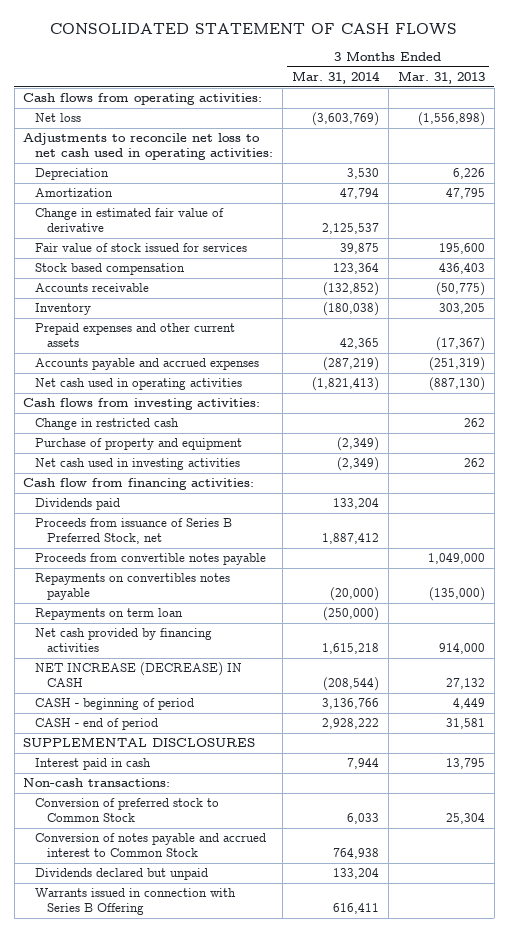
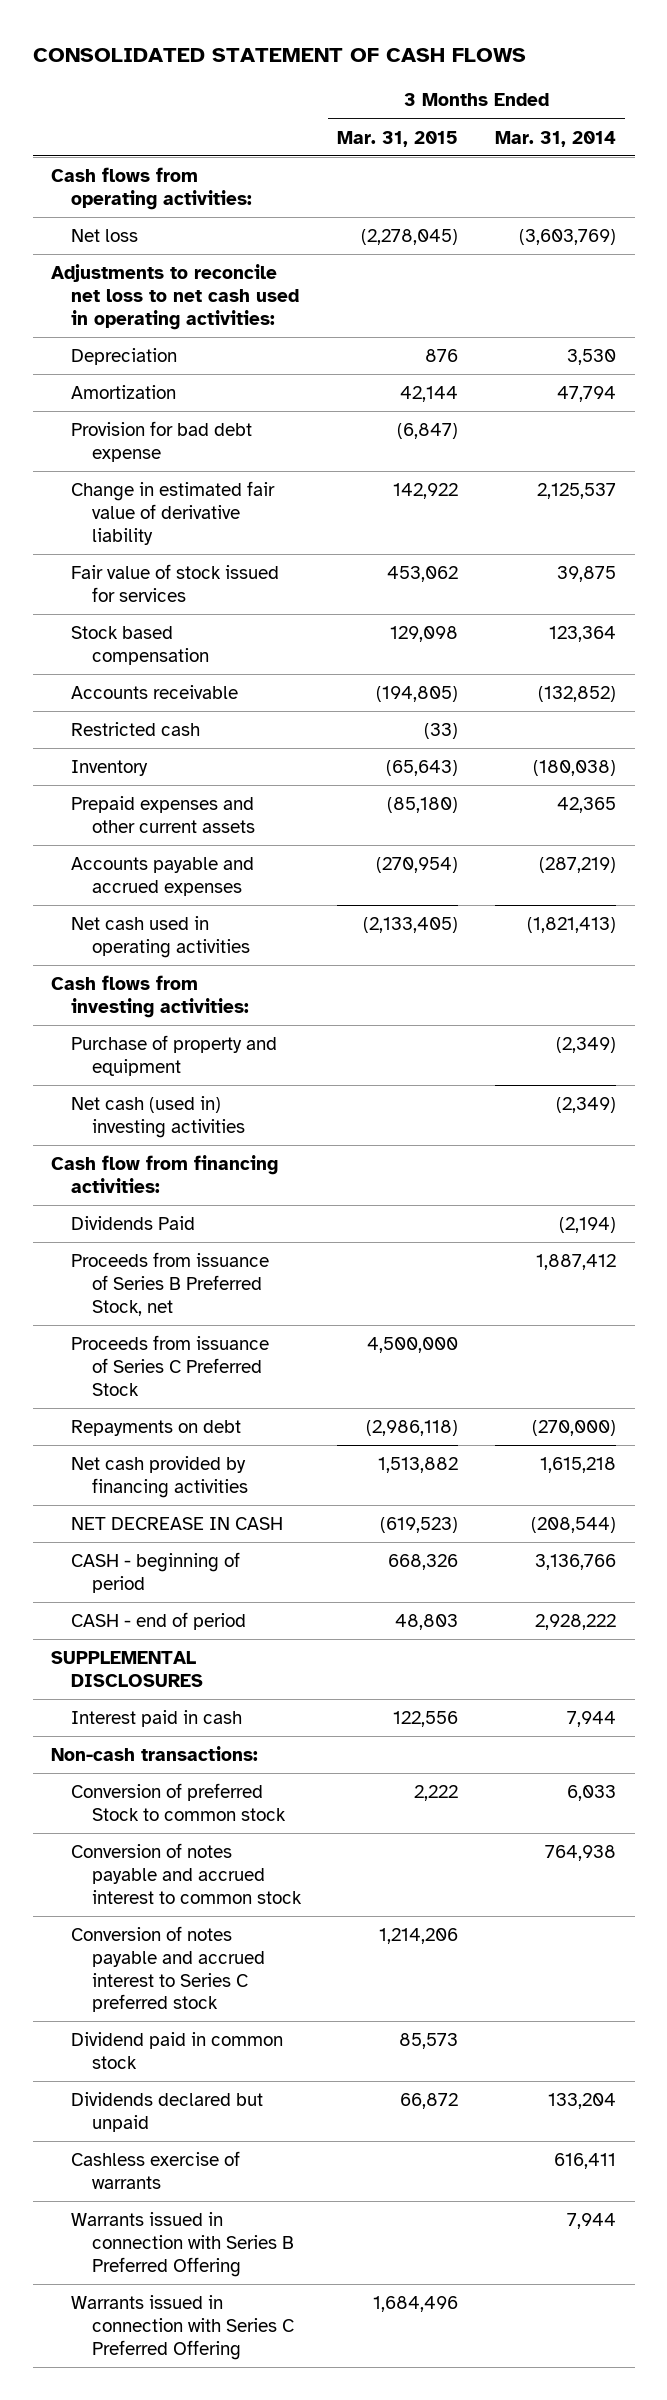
- | 3 Months Ended Mar. 31, 2014 | 3 Months Ended Mar. 31, 2013
+ | 3 Months Ended Mar. 31, 2015 | 3 Months Ended Mar. 31, 2014
- Change in estimated fair value of derivative | 2,125,537 |
+ Provision for bad debt expense | (6,847) |
+ Change in estimated fair value of derivative liability | 142,922 | 2,125,537
+ Restricted cash | (33) |
- Change in restricted cash | | 262
- Net cash used in investing activities | (2,349) | 262
+ Net cash (used in) investing activities | | (2,349)
- Dividends paid | 133,204 |
+ Dividends Paid | | (2,194)
- Proceeds from convertible notes payable | | 1,049,000
- Repayments on convertibles notes payable | (20,000) | (135,000)
- Repayments on term loan | (250,000) |
+ Proceeds from issuance of Series C Preferred Stock | 4,500,000 |
+ Repayments on debt | (2,986,118) | (270,000)
- NET INCREASE (DECREASE) IN CASH | (208,544) | 27,132
+ NET DECREASE IN CASH | (619,523) | (208,544)
- Conversion of preferred stock to Common Stock | 6,033 | 25,304
- Conversion of notes payable and accrued interest to Common Stock | 764,938 |
+ Conversion of preferred Stock to common stock | 2,222 | 6,033
+ Conversion of notes payable and accrued interest to common stock | | 764,938
+ Conversion of notes payable and accrued interest to Series C preferred stock | 1,214,206 |
+ Dividend paid in common stock | 85,573 |
- Warrants issued in connection with Series B Offering | 616,411 |
+ Cashless exercise of warrants | | 616,411
+ Warrants issued in connection with Series B Preferred Offering | | 7,944
+ Warrants issued in connection with Series C Preferred Offering | 1,684,496 |

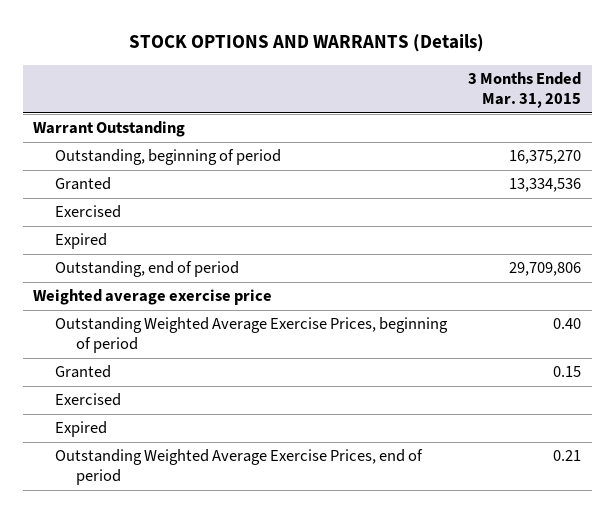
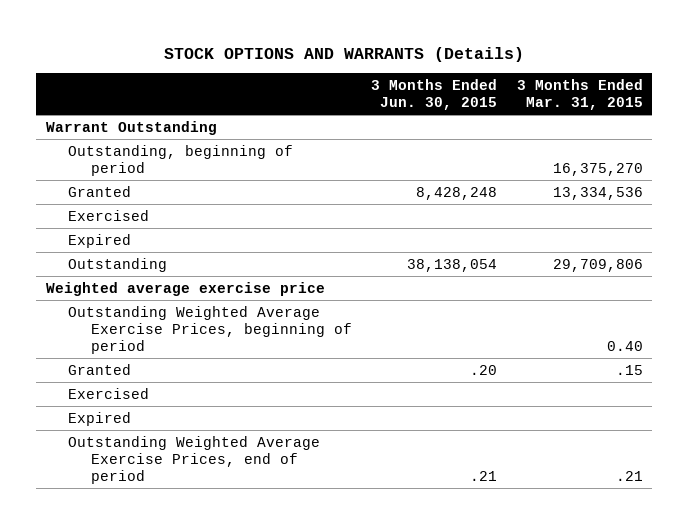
- | 3 Months Ended Mar. 31, 2015
+ | 3 Months Ended Jun. 30, 2015 | 3 Months Ended Mar. 31, 2015
- Outstanding, end of period | 29,709,806
+ Outstanding | 38,138,054 | 29,709,806
- Granted | 0.15
+ Granted | .20 | .15
- Outstanding Weighted Average Exercise Prices, end of period | 0.21
+ Outstanding Weighted Average Exercise Prices, end of period | .21 | .21

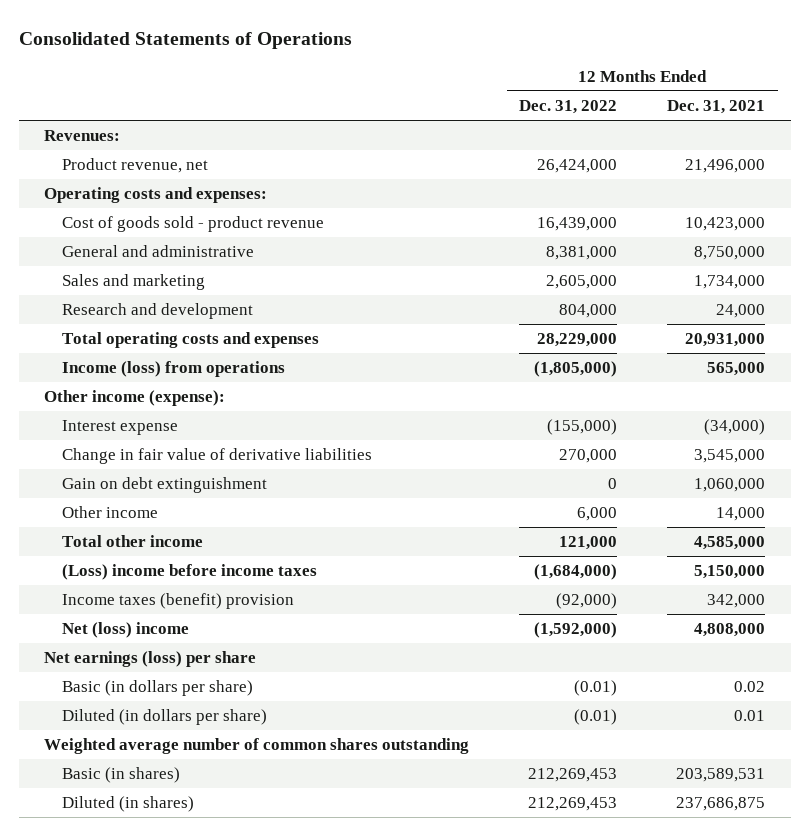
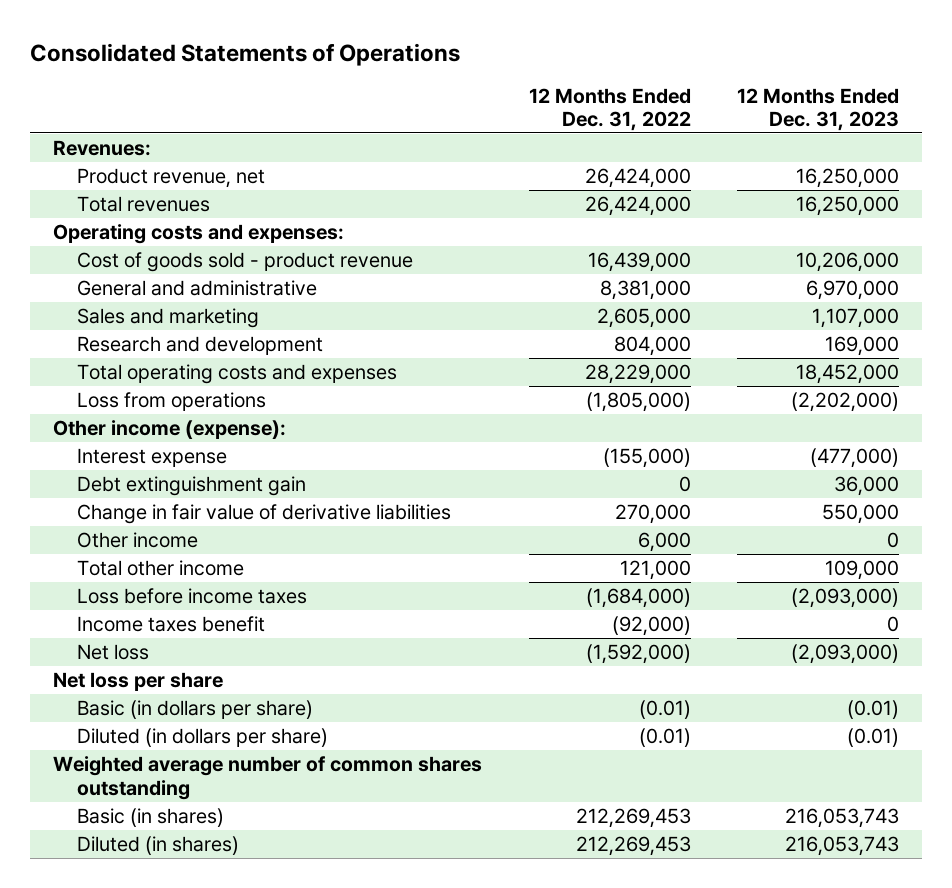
- | 12 Months Ended Dec. 31, 2022 | 12 Months Ended Dec. 31, 2021
+ | 12 Months Ended Dec. 31, 2022 | 12 Months Ended Dec. 31, 2023
+ Total revenues | 26,424,000 | 16,250,000
- Income (loss) from operations | (1,805,000) | 565,000
+ Loss from operations | (1,805,000) | (2,202,000)
+ Debt extinguishment gain | 0 | 36,000
- Gain on debt extinguishment | 0 | 1,060,000
- (Loss) income before income taxes | (1,684,000) | 5,150,000
- Income taxes (benefit) provision | (92,000) | 342,000
- Net (loss) income | (1,592,000) | 4,808,000
- Net earnings (loss) per share
+ Loss before income taxes | (1,684,000) | (2,093,000)
+ Income taxes benefit | (92,000) | 0
+ Net loss | (1,592,000) | (2,093,000)
+ Net loss per share

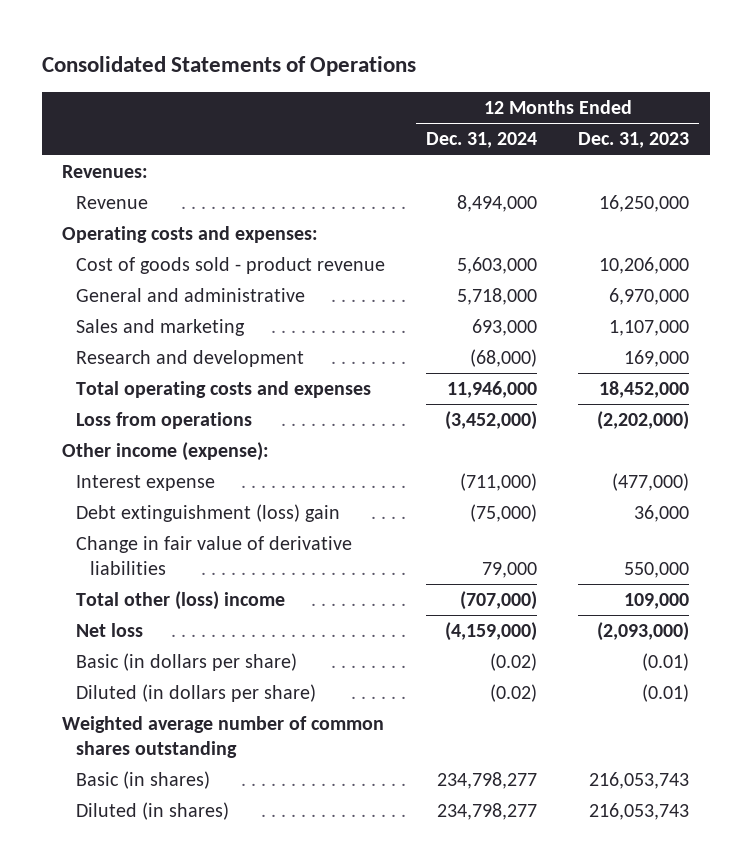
- | 12 Months Ended Dec. 31, 2022 | 12 Months Ended Dec. 31, 2023
+ | 12 Months Ended Dec. 31, 2024 | 12 Months Ended Dec. 31, 2023
- Product revenue, net | 26,424,000 | 16,250,000
- Total revenues | 26,424,000 | 16,250,000
+ Revenue | 8,494,000 | 16,250,000
- Debt extinguishment gain | 0 | 36,000
+ Debt extinguishment (loss) gain | (75,000) | 36,000
- Other income | 6,000 | 0
- Total other income | 121,000 | 109,000
- Loss before income taxes | (1,684,000) | (2,093,000)
- Income taxes benefit | (92,000) | 0
+ Total other (loss) income | (707,000) | 109,000
- Net loss per share

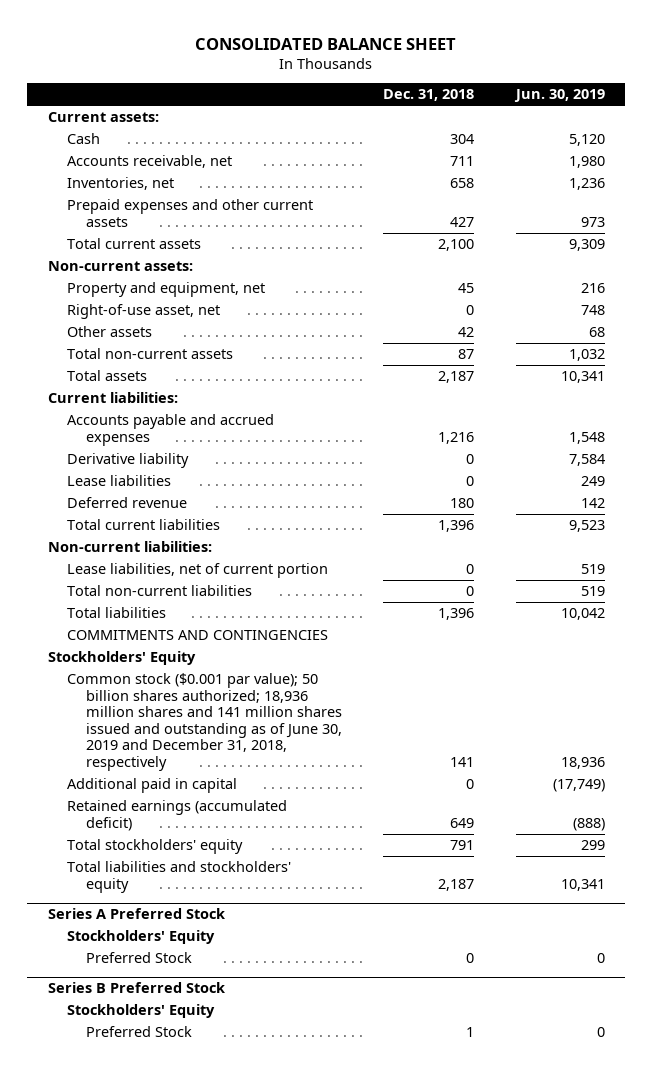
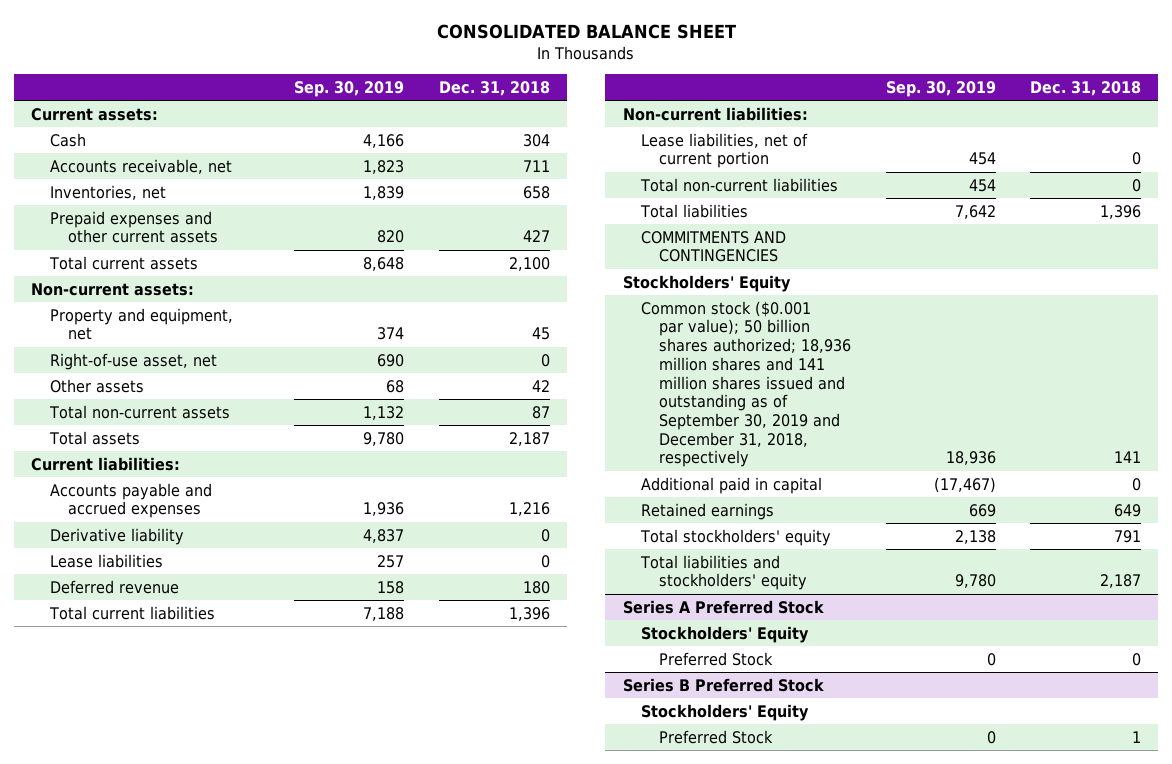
- | Dec. 31, 2018 | Jun. 30, 2019
+ | Sep. 30, 2019 | Dec. 31, 2018
- Common stock ($0.001 par value); 50 billion shares authorized; 18,936 million shares and 141 million shares issued and outstanding as of June 30, 2019 and December 31, 2018, respectively | 141 | 18,936
+ Common stock ($0.001 par value); 50 billion shares authorized; 18,936 million shares and 141 million shares issued and outstanding as of September 30, 2019 and December 31, 2018, respectively | 18,936 | 141
- Retained earnings (accumulated deficit) | 649 | (888)
+ Retained earnings | 669 | 649

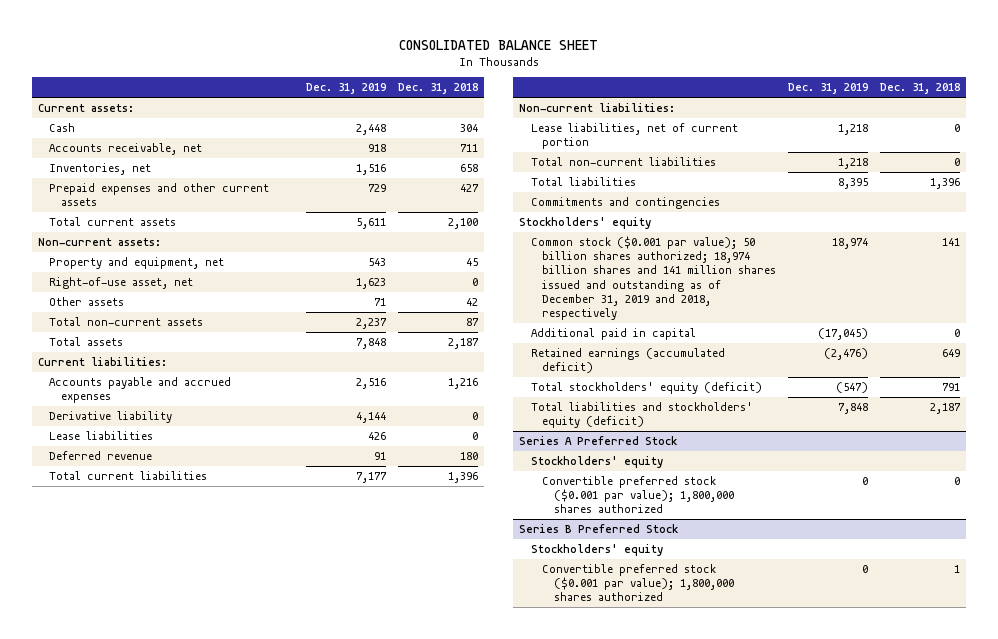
- | Sep. 30, 2019 | Dec. 31, 2018
+ | Dec. 31, 2019 | Dec. 31, 2018
- COMMITMENTS AND CONTINGENCIES
- Stockholders' Equity
- Common stock ($0.001 par value); 50 billion shares authorized; 18,936 million shares and 141 million shares issued and outstanding as of September 30, 2019 and December 31, 2018, respectively | 18,936 | 141
+ Commitments and contingencies
+ Stockholders' equity
+ Common stock ($0.001 par value); 50 billion shares authorized; 18,974 billion shares and 141 million shares issued and outstanding as of December 31, 2019 and 2018, respectively | 18,974 | 141
- Retained earnings | 669 | 649
- Total stockholders' equity | 2,138 | 791
- Total liabilities and stockholders' equity | 9,780 | 2,187
+ Retained earnings (accumulated deficit) | (2,476) | 649
+ Total stockholders' equity (deficit) | (547) | 791
+ Total liabilities and stockholders' equity (deficit) | 7,848 | 2,187
@ Series A Preferred Stock
- Stockholders' Equity
- Preferred Stock | 0 | 0
+ Stockholders' equity
+ Convertible preferred stock ($0.001 par value); 1,800,000 shares authorized | 0 | 0
@ Series B Preferred Stock
- Stockholders' Equity
- Preferred Stock | 0 | 1
+ Stockholders' equity
+ Convertible preferred stock ($0.001 par value); 1,800,000 shares authorized | 0 | 1

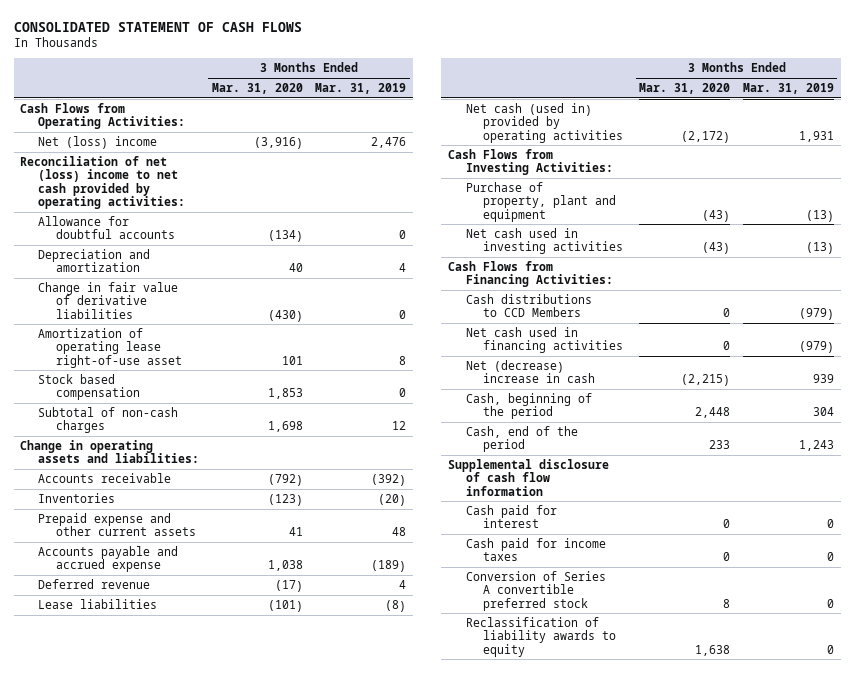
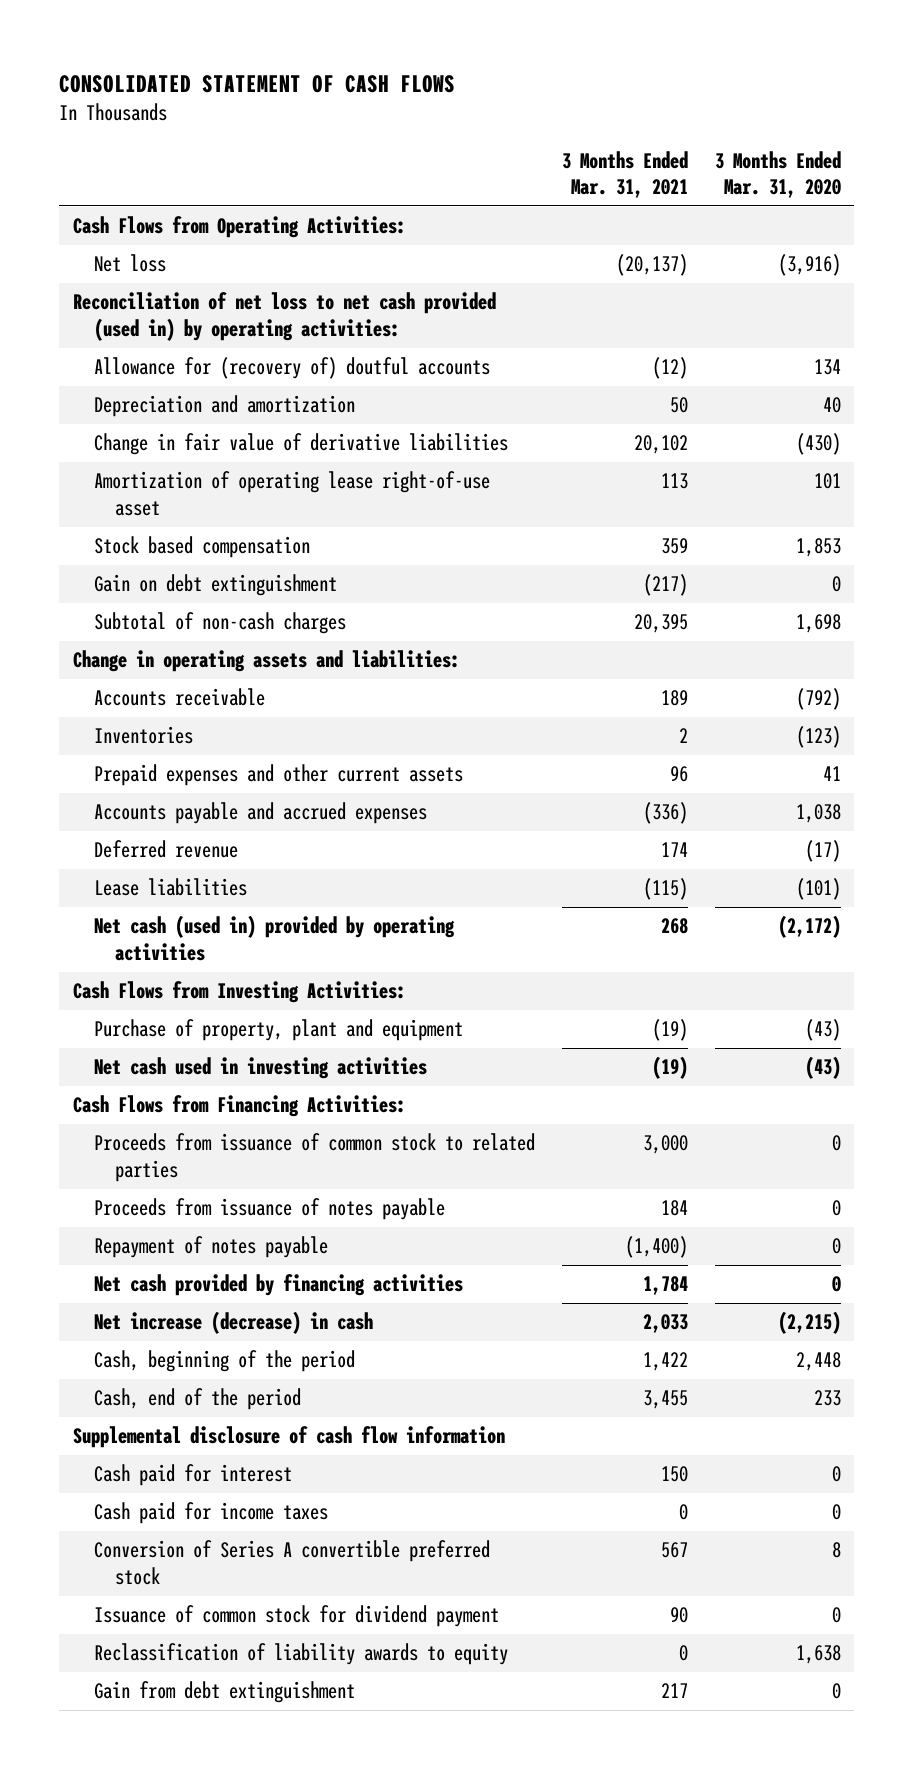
- | 3 Months Ended Mar. 31, 2020 | 3 Months Ended Mar. 31, 2019
+ | 3 Months Ended Mar. 31, 2021 | 3 Months Ended Mar. 31, 2020
- Net (loss) income | (3,916) | 2,476
- Reconciliation of net (loss) income to net cash provided by operating activities:
- Allowance for doubtful accounts | (134) | 0
+ Net loss | (20,137) | (3,916)
+ Reconciliation of net loss to net cash provided (used in) by operating activities:
+ Allowance for (recovery of) doutful accounts | (12) | 134
+ Gain on debt extinguishment | (217) | 0
- Prepaid expense and other current assets | 41 | 48
- Accounts payable and accrued expense | 1,038 | (189)
+ Prepaid expenses and other current assets | 96 | 41
+ Accounts payable and accrued expenses | (336) | 1,038
- Cash distributions to CCD Members | 0 | (979)
- Net cash used in financing activities | 0 | (979)
- Net (decrease) increase in cash | (2,215) | 939
+ Proceeds from issuance of common stock to related parties | 3,000 | 0
+ Proceeds from issuance of notes payable | 184 | 0
+ Repayment of notes payable | (1,400) | 0
+ Net cash provided by financing activities | 1,784 | 0
+ Net increase (decrease) in cash | 2,033 | (2,215)
+ Issuance of common stock for dividend payment | 90 | 0
+ Gain from debt extinguishment | 217 | 0

